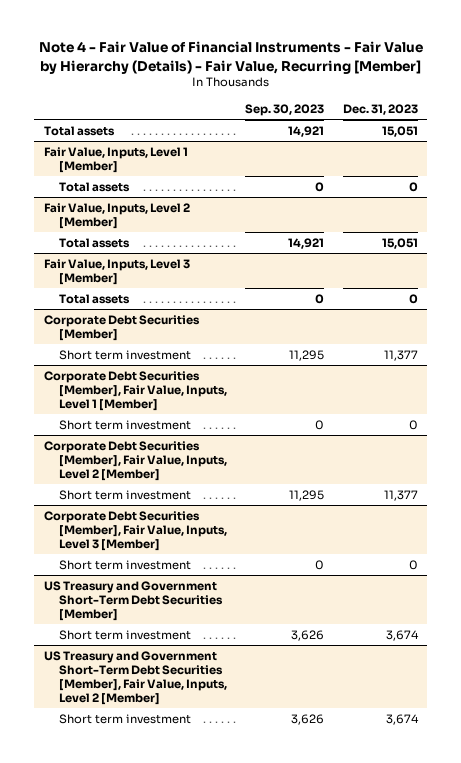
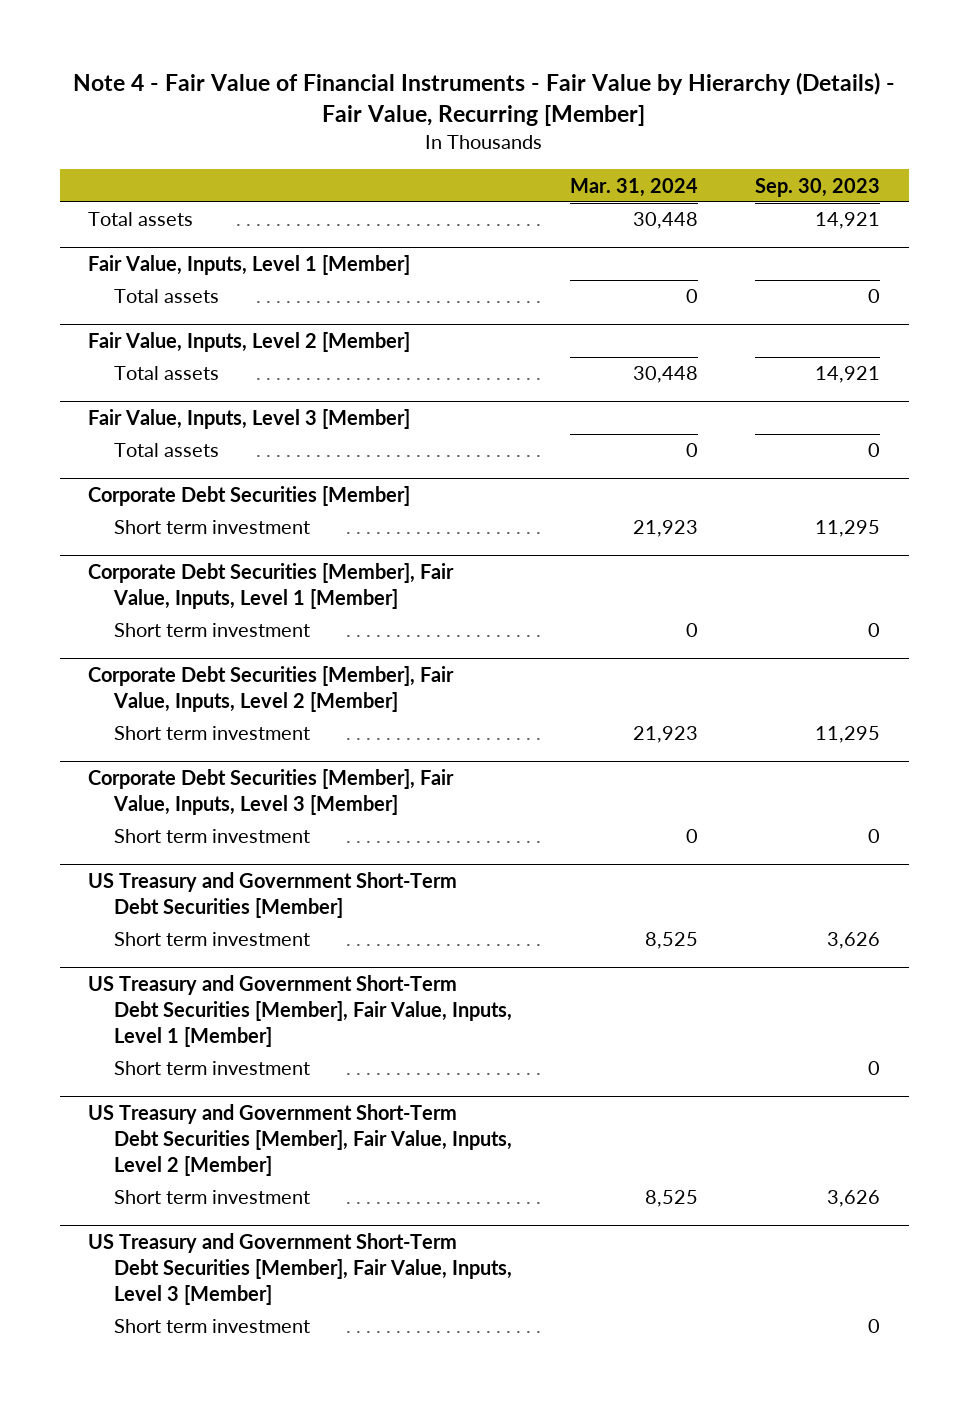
- | Sep. 30, 2023 | Dec. 31, 2023
+ | Mar. 31, 2024 | Sep. 30, 2023
+ US Treasury and Government Short-Term Debt Securities [Member], Fair Value, Inputs, Level 1 [Member]
+ Short term investment | | 0
+ US Treasury and Government Short-Term Debt Securities [Member], Fair Value, Inputs, Level 3 [Member]
+ Short term investment | | 0

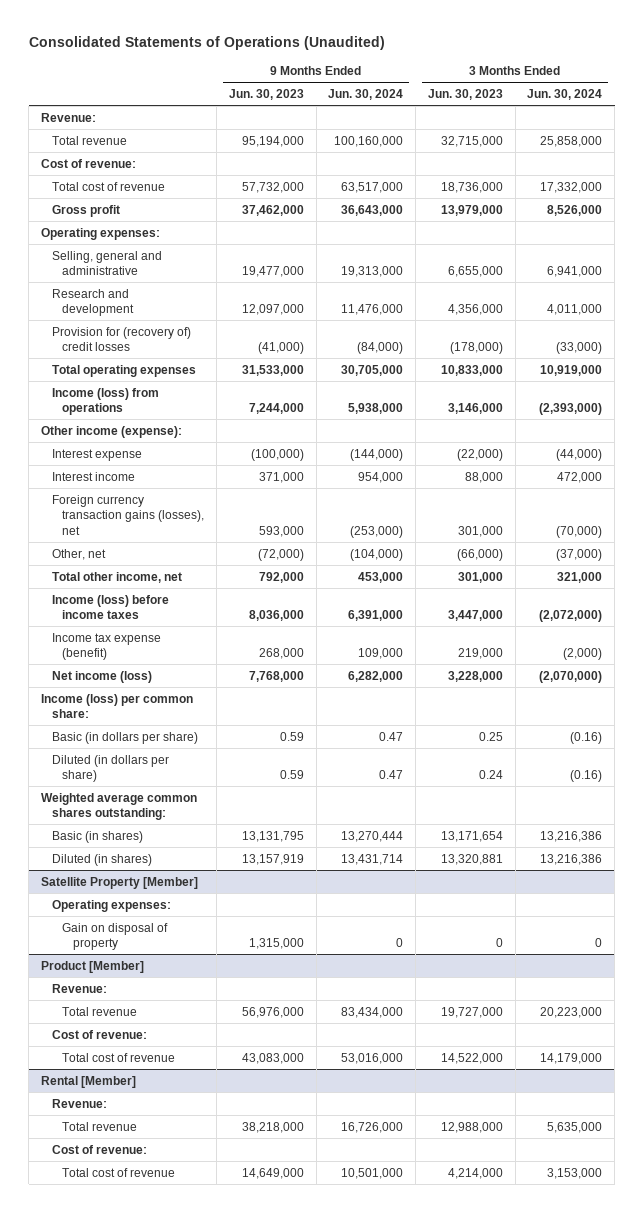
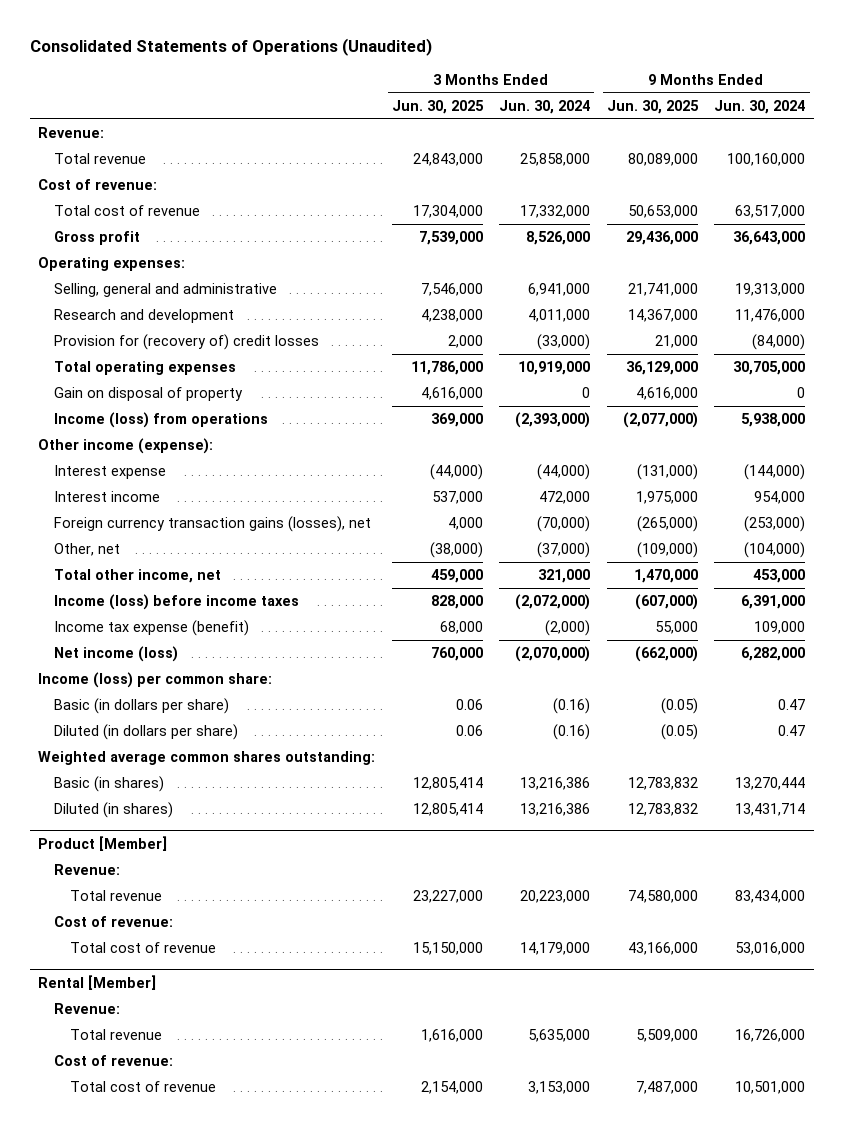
- | 9 Months Ended Jun. 30, 2023 | 9 Months Ended Jun. 30, 2024 | 3 Months Ended Jun. 30, 2023 | 3 Months Ended Jun. 30, 2024
+ | 3 Months Ended Jun. 30, 2025 | 3 Months Ended Jun. 30, 2024 | 9 Months Ended Jun. 30, 2025 | 9 Months Ended Jun. 30, 2024
+ Gain on disposal of property | 4,616,000 | 0 | 4,616,000 | 0
- Satellite Property [Member]
- Operating expenses:
- Gain on disposal of property | 1,315,000 | 0 | 0 | 0

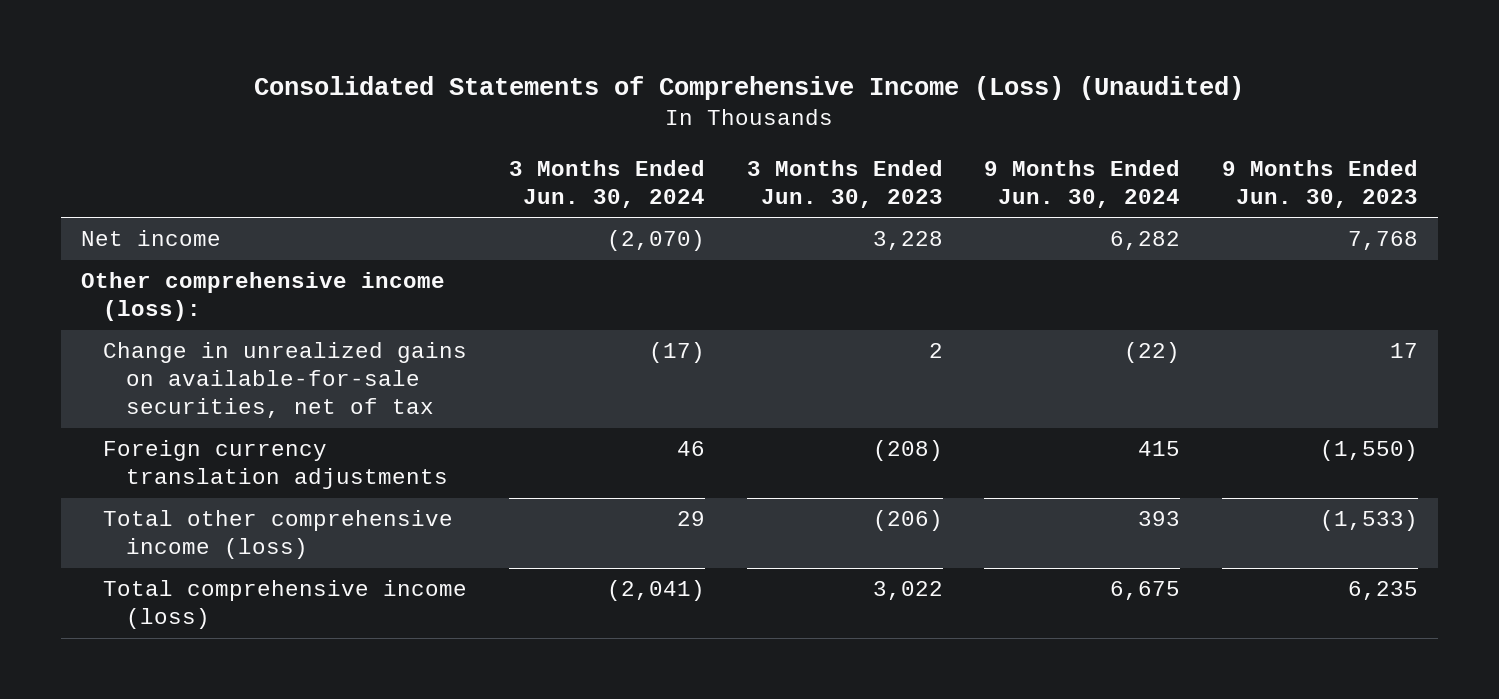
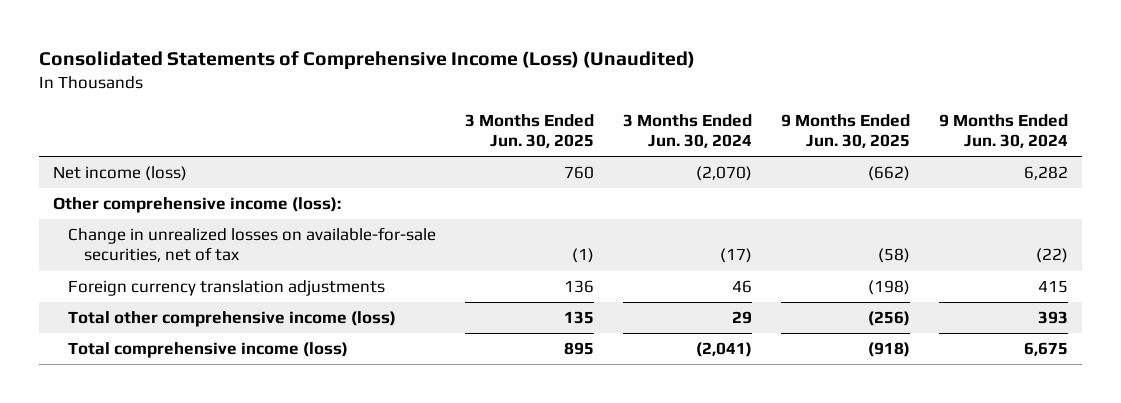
- | 3 Months Ended Jun. 30, 2024 | 3 Months Ended Jun. 30, 2023 | 9 Months Ended Jun. 30, 2024 | 9 Months Ended Jun. 30, 2023
+ | 3 Months Ended Jun. 30, 2025 | 3 Months Ended Jun. 30, 2024 | 9 Months Ended Jun. 30, 2025 | 9 Months Ended Jun. 30, 2024
- Net income | (2,070) | 3,228 | 6,282 | 7,768
+ Net income (loss) | 760 | (2,070) | (662) | 6,282
- Change in unrealized gains on available-for-sale securities, net of tax | (17) | 2 | (22) | 17
+ Change in unrealized losses on available-for-sale securities, net of tax | (1) | (17) | (58) | (22)

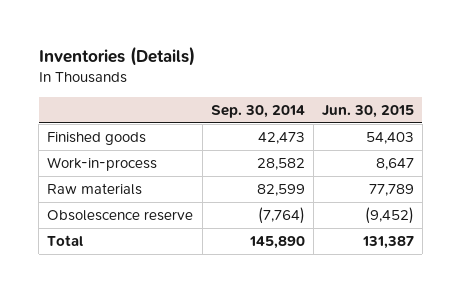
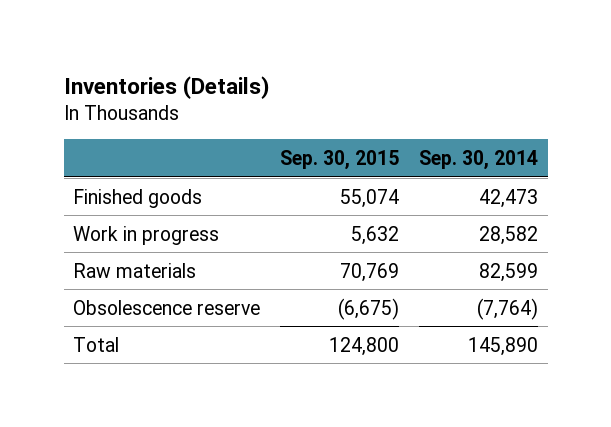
- | Sep. 30, 2014 | Jun. 30, 2015
+ | Sep. 30, 2015 | Sep. 30, 2014
- Work-in-process | 28,582 | 8,647
+ Work in progress | 5,632 | 28,582

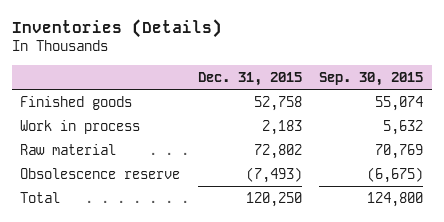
- | Sep. 30, 2015 | Sep. 30, 2014
+ | Dec. 31, 2015 | Sep. 30, 2015
- Work in progress | 5,632 | 28,582
- Raw materials | 70,769 | 82,599
+ Work in process | 2,183 | 5,632
+ Raw material | 72,802 | 70,769

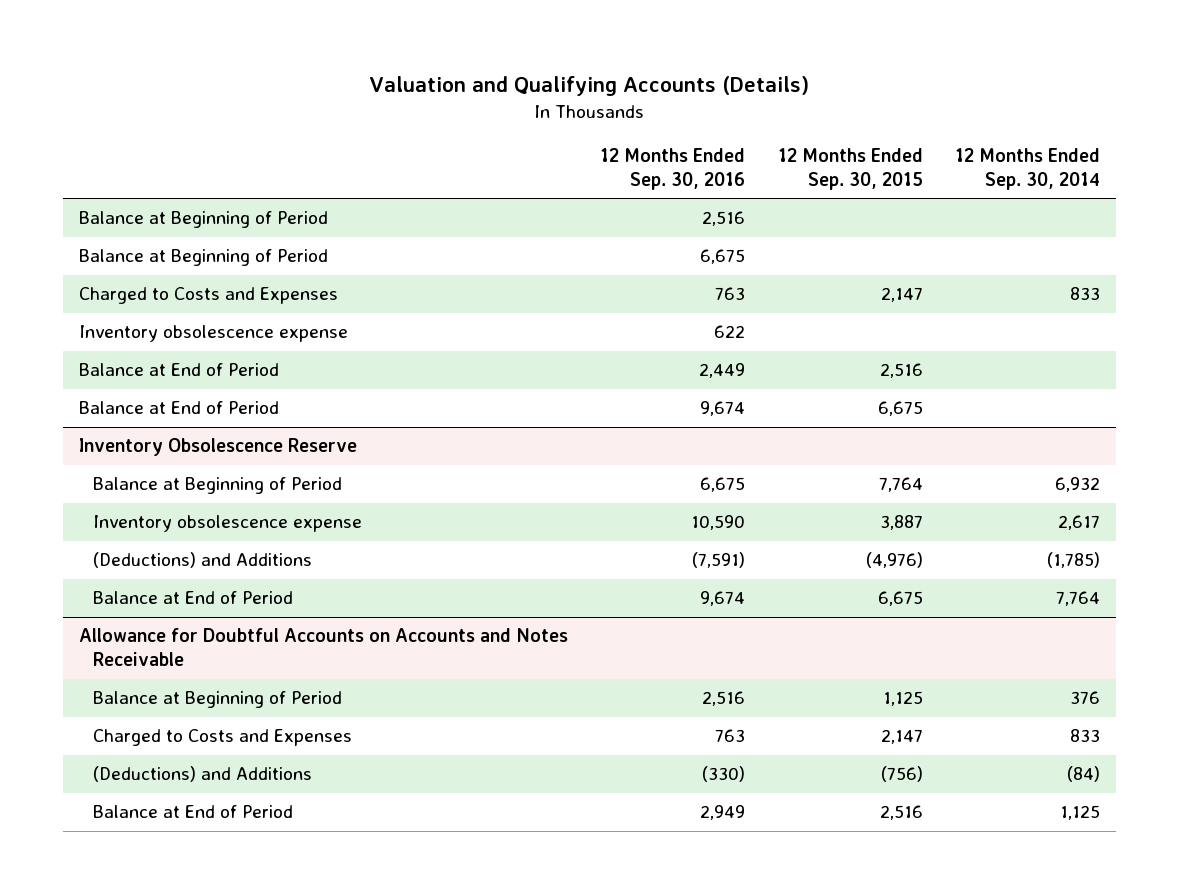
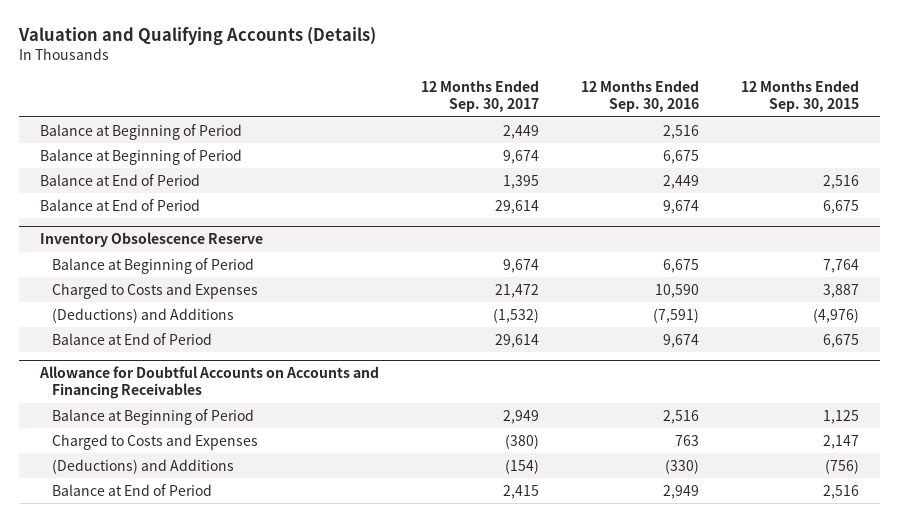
- | 12 Months Ended Sep. 30, 2016 | 12 Months Ended Sep. 30, 2015 | 12 Months Ended Sep. 30, 2014
+ | 12 Months Ended Sep. 30, 2017 | 12 Months Ended Sep. 30, 2016 | 12 Months Ended Sep. 30, 2015
- Charged to Costs and Expenses | 763 | 2,147 | 833
- Inventory obsolescence expense | 622 | |
@ Inventory Obsolescence Reserve
- Inventory obsolescence expense | 10,590 | 3,887 | 2,617
+ Charged to Costs and Expenses | 21,472 | 10,590 | 3,887
- Allowance for Doubtful Accounts on Accounts and Notes Receivable
+ Allowance for Doubtful Accounts on Accounts and Financing Receivables

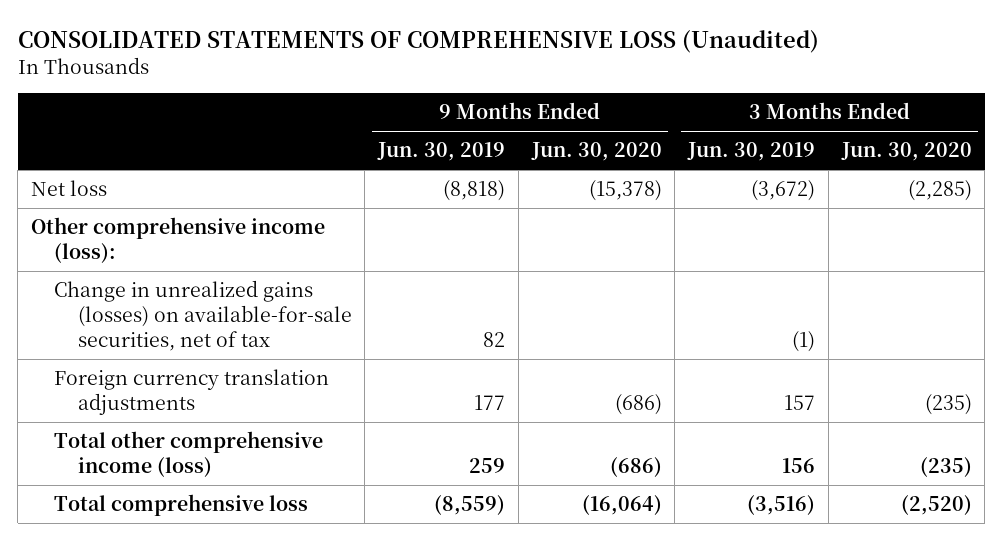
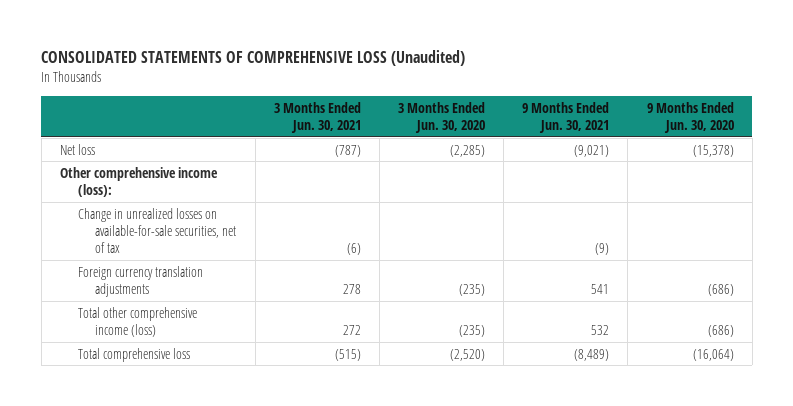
- | 9 Months Ended Jun. 30, 2019 | 9 Months Ended Jun. 30, 2020 | 3 Months Ended Jun. 30, 2019 | 3 Months Ended Jun. 30, 2020
+ | 3 Months Ended Jun. 30, 2021 | 3 Months Ended Jun. 30, 2020 | 9 Months Ended Jun. 30, 2021 | 9 Months Ended Jun. 30, 2020
- Change in unrealized gains (losses) on available-for-sale securities, net of tax | 82 | | (1) |
+ Change in unrealized losses on available-for-sale securities, net of tax | (6) | | (9) |

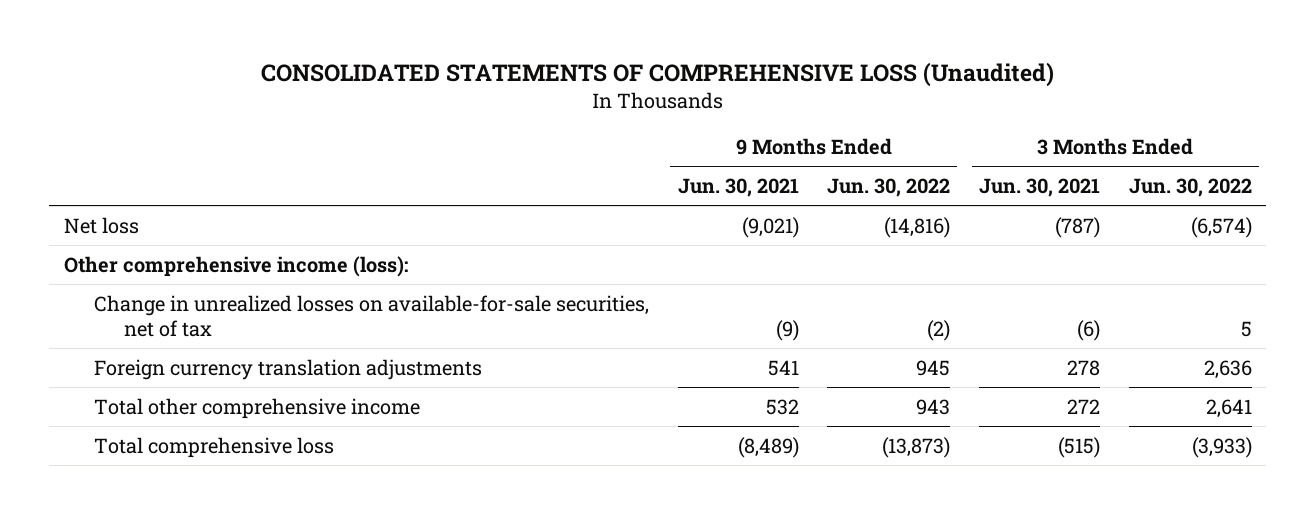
- | 3 Months Ended Jun. 30, 2021 | 3 Months Ended Jun. 30, 2020 | 9 Months Ended Jun. 30, 2021 | 9 Months Ended Jun. 30, 2020
+ | 9 Months Ended Jun. 30, 2021 | 9 Months Ended Jun. 30, 2022 | 3 Months Ended Jun. 30, 2021 | 3 Months Ended Jun. 30, 2022
- Total other comprehensive income (loss) | 272 | (235) | 532 | (686)
+ Total other comprehensive income | 532 | 943 | 272 | 2,641

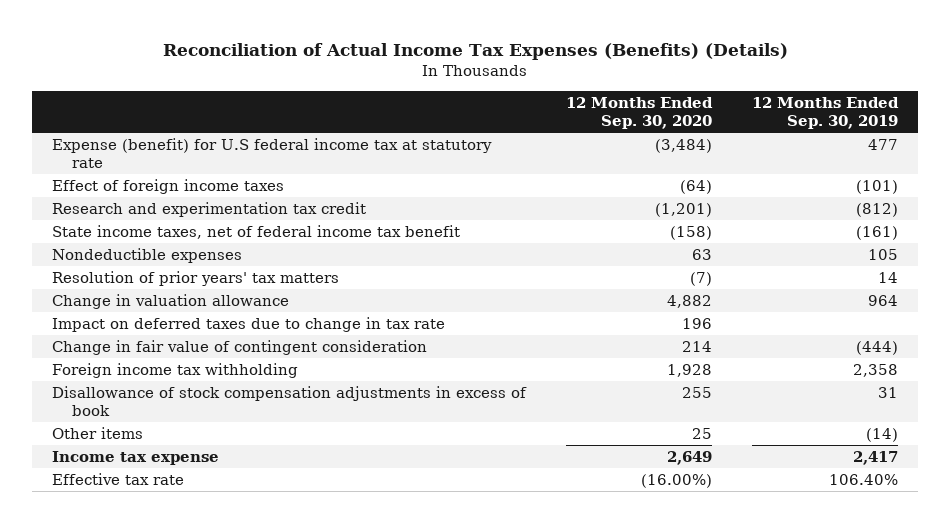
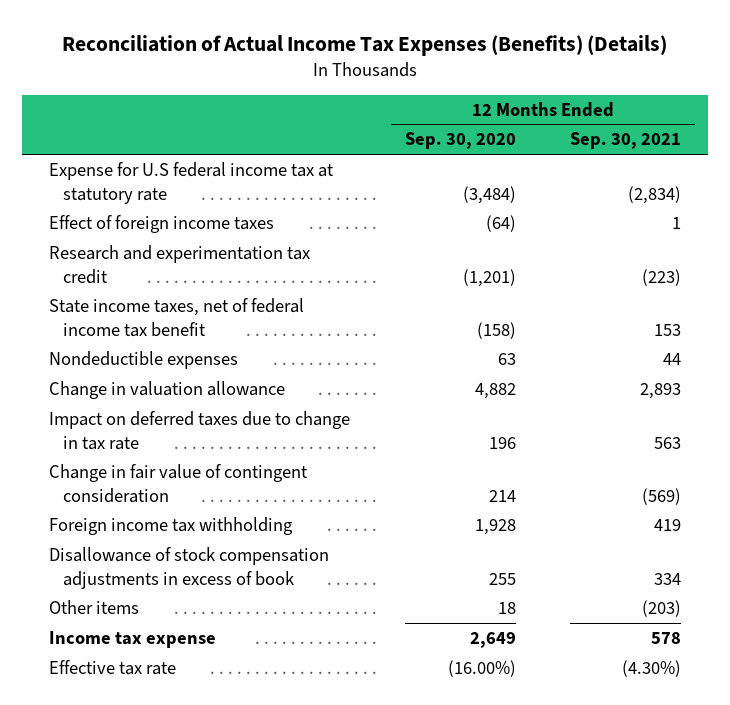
- | 12 Months Ended Sep. 30, 2020 | 12 Months Ended Sep. 30, 2019
+ | 12 Months Ended Sep. 30, 2020 | 12 Months Ended Sep. 30, 2021
- Expense (benefit) for U.S federal income tax at statutory rate | (3,484) | 477
+ Expense for U.S federal income tax at statutory rate | (3,484) | (2,834)
- Resolution of prior years' tax matters | (7) | 14
- Other items | 25 | (14)
+ Other items | 18 | (203)

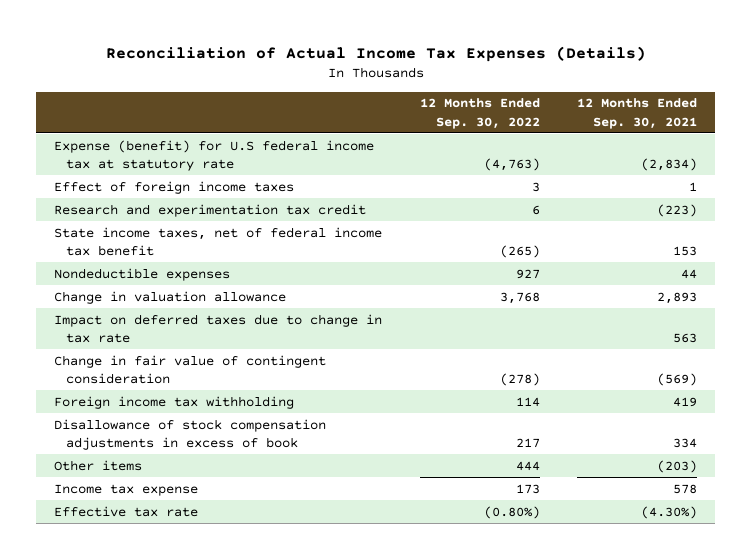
- Reconciliation of Actual Income Tax Expenses (Benefits) (Details)
+ Reconciliation of Actual Income Tax Expenses (Details)
- | 12 Months Ended Sep. 30, 2020 | 12 Months Ended Sep. 30, 2021
+ | 12 Months Ended Sep. 30, 2022 | 12 Months Ended Sep. 30, 2021
- Expense for U.S federal income tax at statutory rate | (3,484) | (2,834)
+ Expense (benefit) for U.S federal income tax at statutory rate | (4,763) | (2,834)

